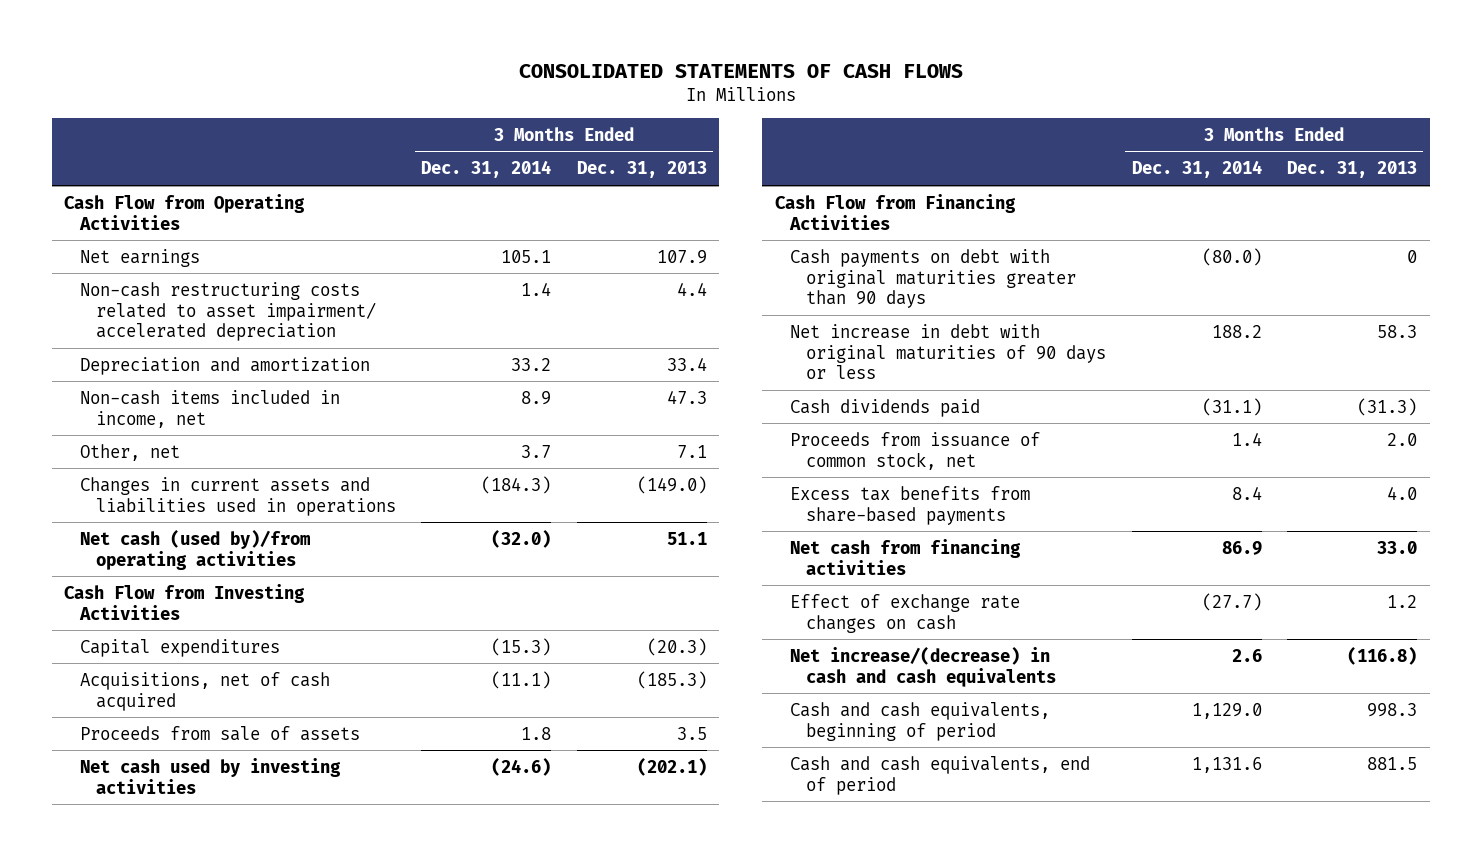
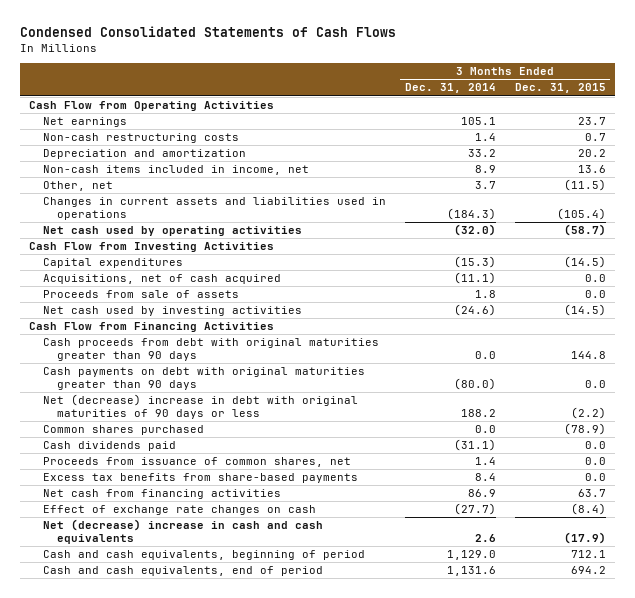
- CONSOLIDATED STATEMENTS OF CASH FLOWS
+ Condensed Consolidated Statements of Cash Flows
- | 3 Months Ended Dec. 31, 2014 | 3 Months Ended Dec. 31, 2013
+ | 3 Months Ended Dec. 31, 2014 | 3 Months Ended Dec. 31, 2015
- Non-cash restructuring costs related to asset impairment/ accelerated depreciation | 1.4 | 4.4
+ Non-cash restructuring costs | 1.4 | 0.7
- Net cash (used by)/from operating activities | (32.0) | 51.1
+ Net cash used by operating activities | (32.0) | (58.7)
+ Cash proceeds from debt with original maturities greater than 90 days | 0.0 | 144.8
- Net increase in debt with original maturities of 90 days or less | 188.2 | 58.3
+ Net (decrease) increase in debt with original maturities of 90 days or less | 188.2 | (2.2)
+ Common shares purchased | 0.0 | (78.9)
- Proceeds from issuance of common stock, net | 1.4 | 2.0
+ Proceeds from issuance of common shares, net | 1.4 | 0.0
- Net increase/(decrease) in cash and cash equivalents | 2.6 | (116.8)
+ Net (decrease) increase in cash and cash equivalents | 2.6 | (17.9)

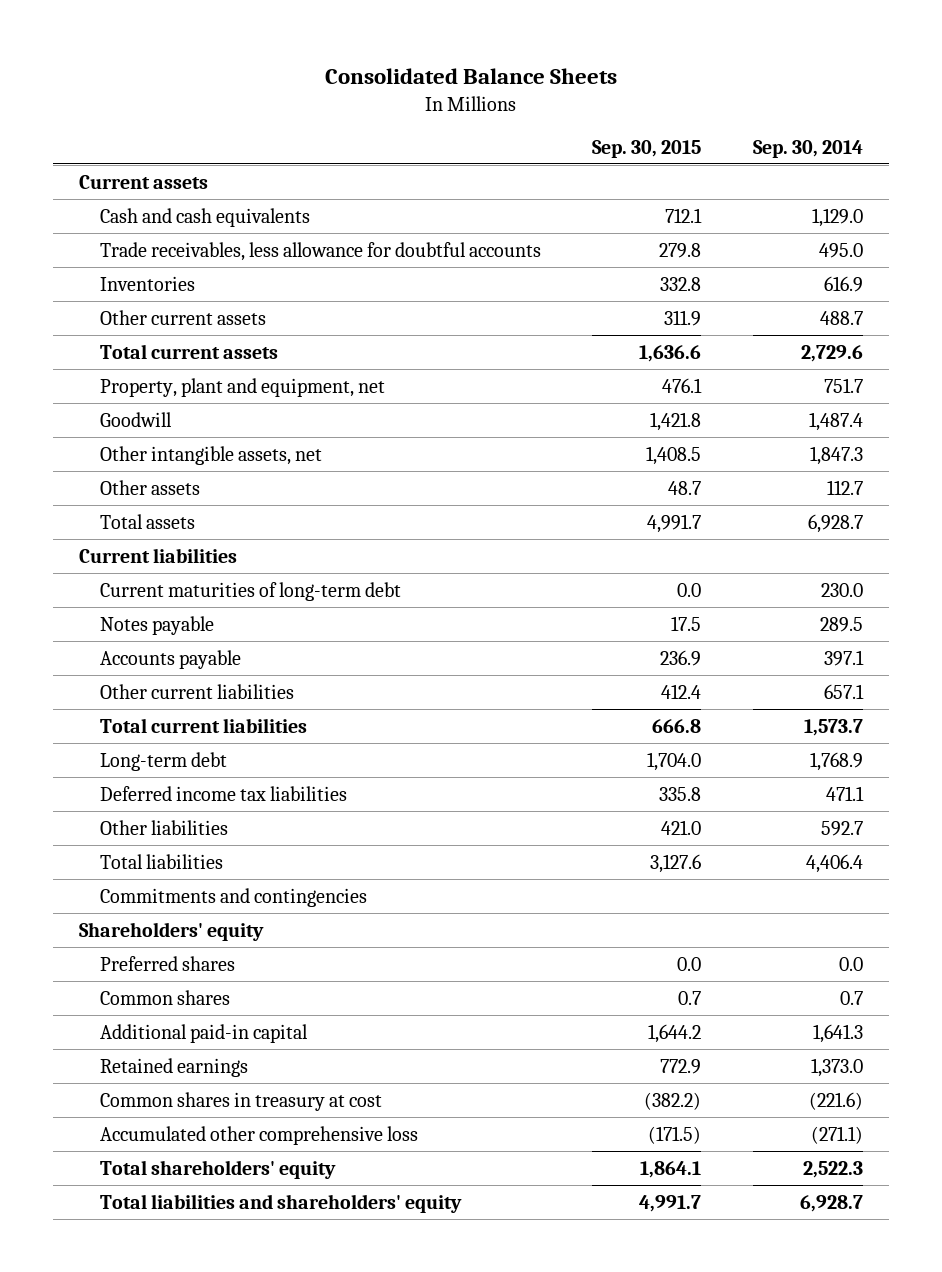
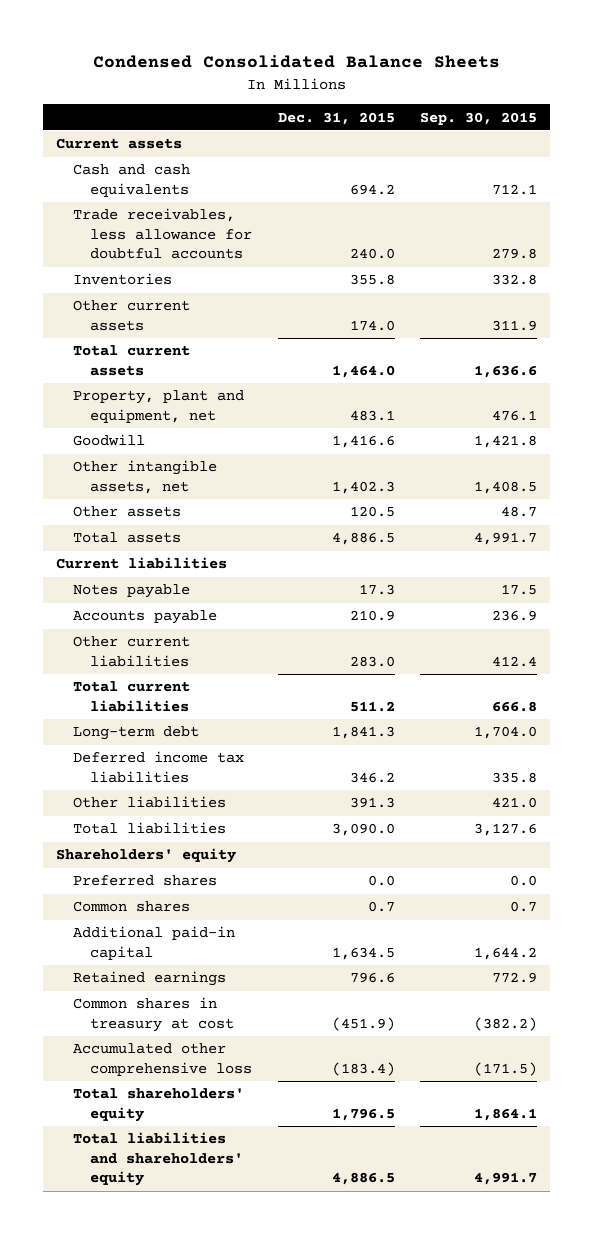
- Consolidated Balance Sheets
+ Condensed Consolidated Balance Sheets
- | Sep. 30, 2015 | Sep. 30, 2014
+ | Dec. 31, 2015 | Sep. 30, 2015
- Current maturities of long-term debt | 0.0 | 230.0
- Commitments and contingencies

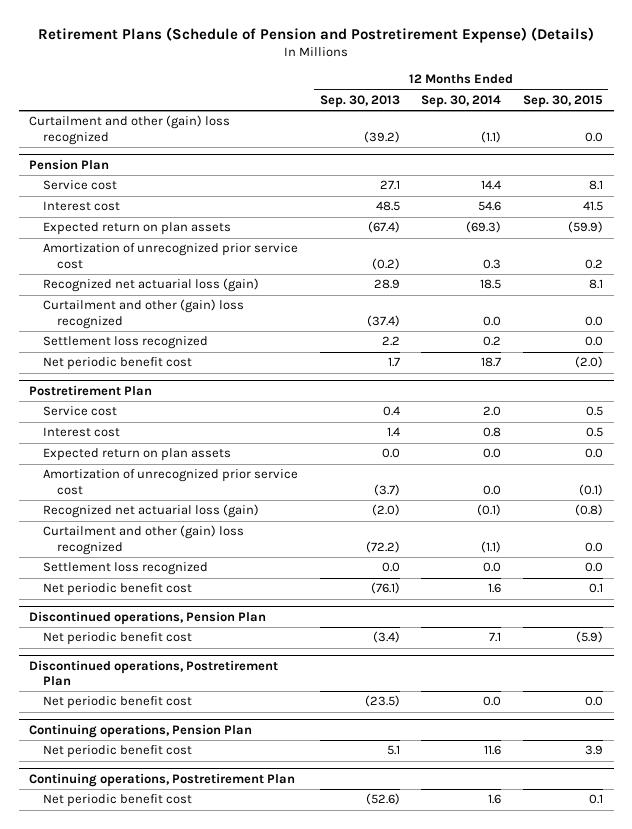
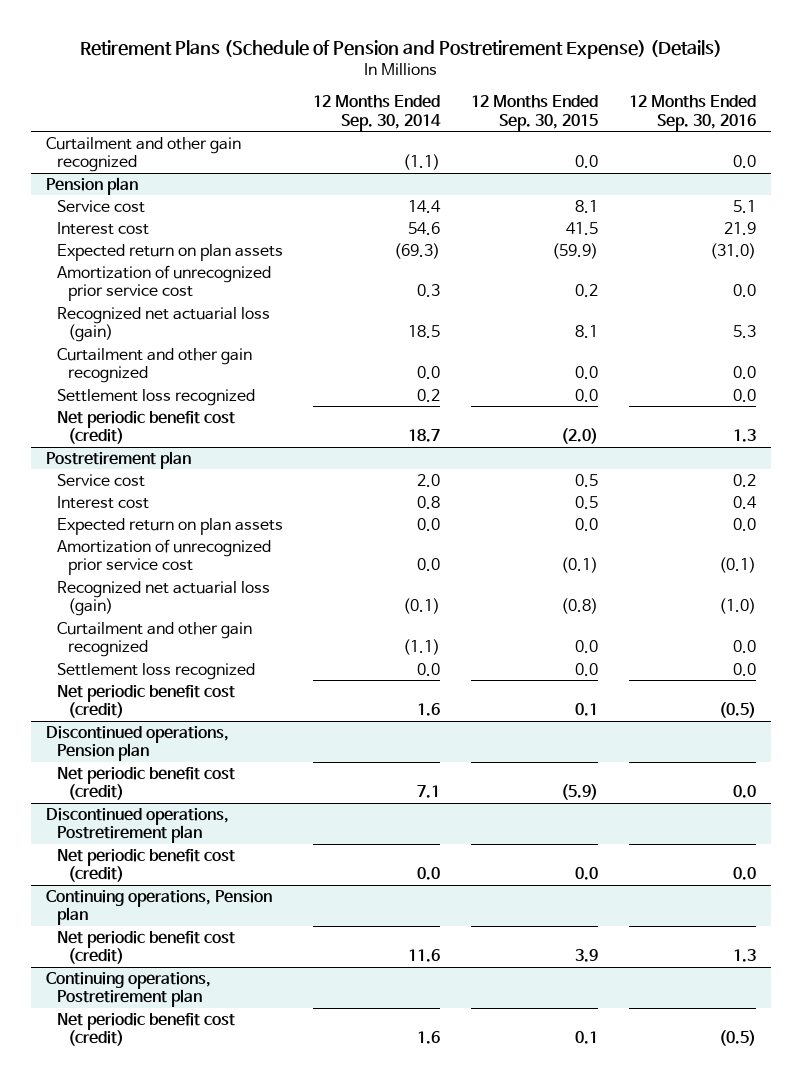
- | 12 Months Ended Sep. 30, 2013 | 12 Months Ended Sep. 30, 2014 | 12 Months Ended Sep. 30, 2015
+ | 12 Months Ended Sep. 30, 2014 | 12 Months Ended Sep. 30, 2015 | 12 Months Ended Sep. 30, 2016
- Curtailment and other (gain) loss recognized | (39.2) | (1.1) | 0.0
- Pension Plan
+ Curtailment and other gain recognized | (1.1) | 0.0 | 0.0
+ Pension plan
- Curtailment and other (gain) loss recognized | (37.4) | 0.0 | 0.0
+ Curtailment and other gain recognized | 0.0 | 0.0 | 0.0
- Net periodic benefit cost | 1.7 | 18.7 | (2.0)
- Postretirement Plan
+ Net periodic benefit cost (credit) | 18.7 | (2.0) | 1.3
+ Postretirement plan
- Curtailment and other (gain) loss recognized | (72.2) | (1.1) | 0.0
+ Curtailment and other gain recognized | (1.1) | 0.0 | 0.0
- Net periodic benefit cost | (76.1) | 1.6 | 0.1
- Discontinued operations, Pension Plan
- Net periodic benefit cost | (3.4) | 7.1 | (5.9)
- Discontinued operations, Postretirement Plan
- Net periodic benefit cost | (23.5) | 0.0 | 0.0
- Continuing operations, Pension Plan
- Net periodic benefit cost | 5.1 | 11.6 | 3.9
- Continuing operations, Postretirement Plan
- Net periodic benefit cost | (52.6) | 1.6 | 0.1
+ Net periodic benefit cost (credit) | 1.6 | 0.1 | (0.5)
+ Discontinued operations, Pension plan
+ Net periodic benefit cost (credit) | 7.1 | (5.9) | 0.0
+ Discontinued operations, Postretirement plan
+ Net periodic benefit cost (credit) | 0.0 | 0.0 | 0.0
+ Continuing operations, Pension plan
+ Net periodic benefit cost (credit) | 11.6 | 3.9 | 1.3
+ Continuing operations, Postretirement plan
+ Net periodic benefit cost (credit) | 1.6 | 0.1 | (0.5)

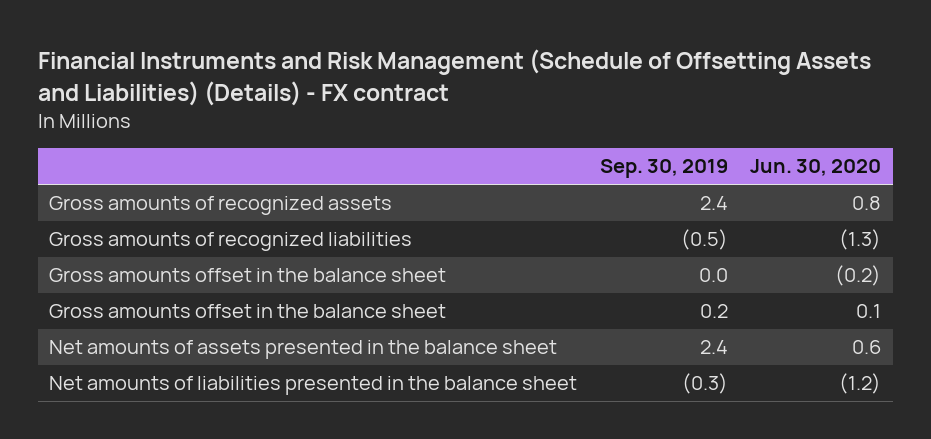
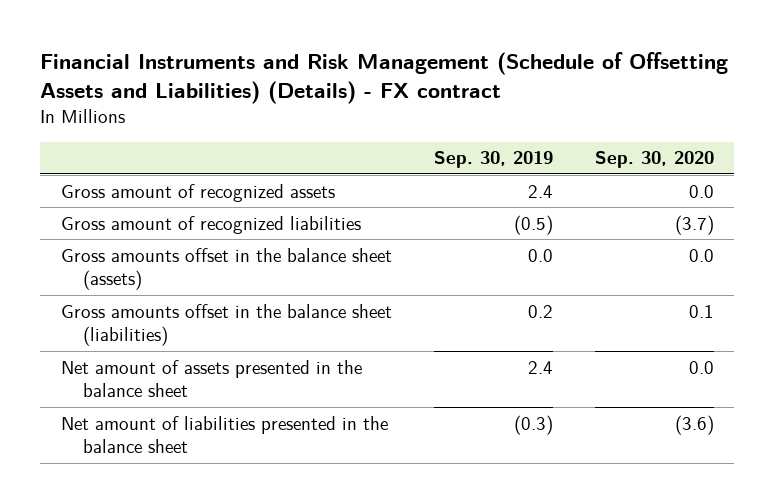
- | Sep. 30, 2019 | Jun. 30, 2020
+ | Sep. 30, 2019 | Sep. 30, 2020
- Gross amounts of recognized assets | 2.4 | 0.8
- Gross amounts of recognized liabilities | (0.5) | (1.3)
- Gross amounts offset in the balance sheet | 0.0 | (0.2)
- Gross amounts offset in the balance sheet | 0.2 | 0.1
- Net amounts of assets presented in the balance sheet | 2.4 | 0.6
- Net amounts of liabilities presented in the balance sheet | (0.3) | (1.2)
+ Gross amount of recognized assets | 2.4 | 0.0
+ Gross amount of recognized liabilities | (0.5) | (3.7)
+ Gross amounts offset in the balance sheet (assets) | 0.0 | 0.0
+ Gross amounts offset in the balance sheet (liabilities) | 0.2 | 0.1
+ Net amount of assets presented in the balance sheet | 2.4 | 0.0
+ Net amount of liabilities presented in the balance sheet | (0.3) | (3.6)

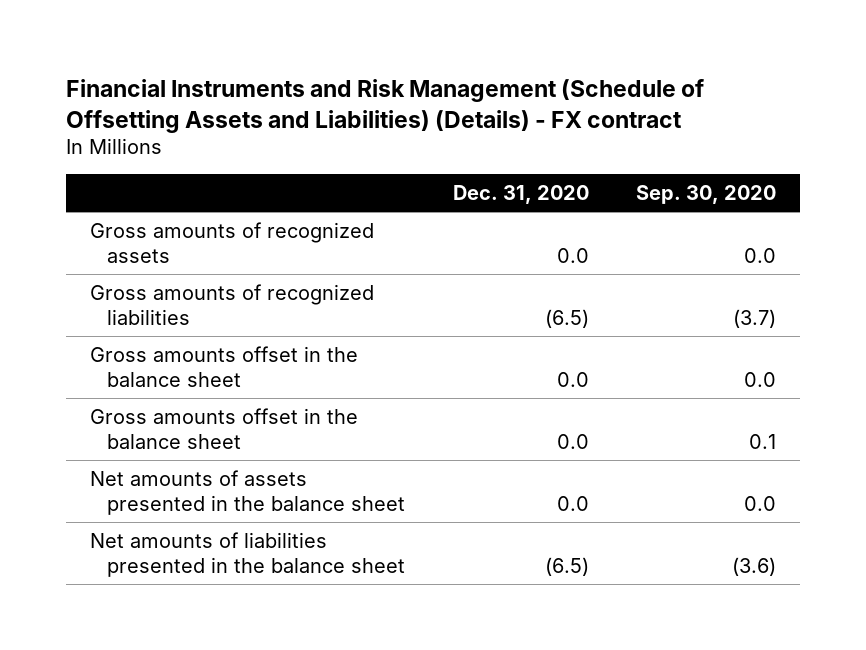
- | Sep. 30, 2019 | Sep. 30, 2020
+ | Dec. 31, 2020 | Sep. 30, 2020
- Gross amount of recognized assets | 2.4 | 0.0
- Gross amount of recognized liabilities | (0.5) | (3.7)
- Gross amounts offset in the balance sheet (assets) | 0.0 | 0.0
- Gross amounts offset in the balance sheet (liabilities) | 0.2 | 0.1
- Net amount of assets presented in the balance sheet | 2.4 | 0.0
- Net amount of liabilities presented in the balance sheet | (0.3) | (3.6)
+ Gross amounts of recognized assets | 0.0 | 0.0
+ Gross amounts of recognized liabilities | (6.5) | (3.7)
+ Gross amounts offset in the balance sheet | 0.0 | 0.0
+ Gross amounts offset in the balance sheet | 0.0 | 0.1
+ Net amounts of assets presented in the balance sheet | 0.0 | 0.0
+ Net amounts of liabilities presented in the balance sheet | (6.5) | (3.6)

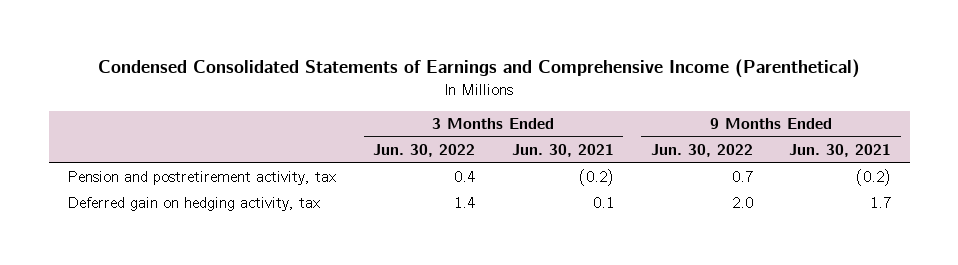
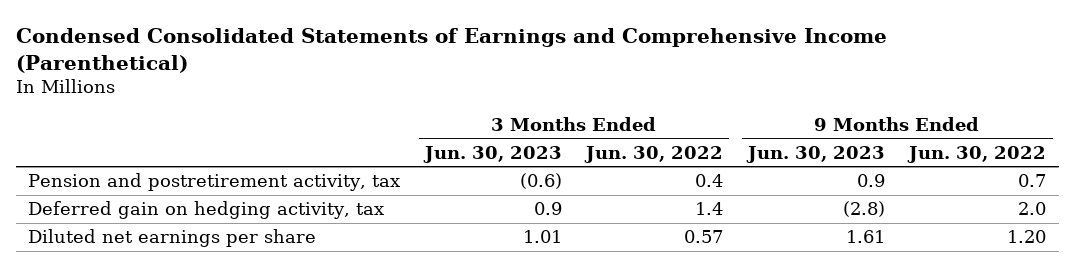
- | 3 Months Ended Jun. 30, 2022 | 3 Months Ended Jun. 30, 2021 | 9 Months Ended Jun. 30, 2022 | 9 Months Ended Jun. 30, 2021
+ | 3 Months Ended Jun. 30, 2023 | 3 Months Ended Jun. 30, 2022 | 9 Months Ended Jun. 30, 2023 | 9 Months Ended Jun. 30, 2022
+ Diluted net earnings per share | 1.01 | 0.57 | 1.61 | 1.20

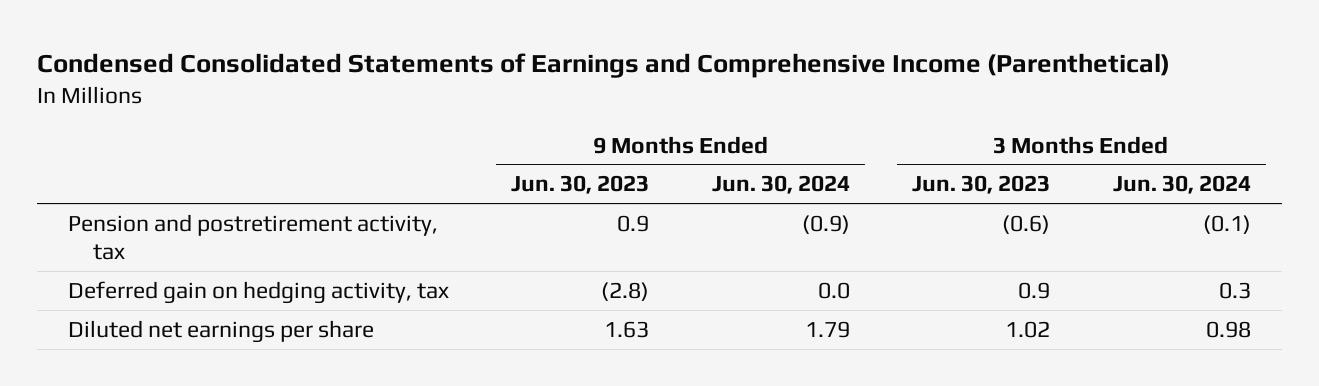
- | 3 Months Ended Jun. 30, 2023 | 3 Months Ended Jun. 30, 2022 | 9 Months Ended Jun. 30, 2023 | 9 Months Ended Jun. 30, 2022
+ | 9 Months Ended Jun. 30, 2023 | 9 Months Ended Jun. 30, 2024 | 3 Months Ended Jun. 30, 2023 | 3 Months Ended Jun. 30, 2024
- Diluted net earnings per share | 1.01 | 0.57 | 1.61 | 1.20
+ Diluted net earnings per share | 1.63 | 1.79 | 1.02 | 0.98

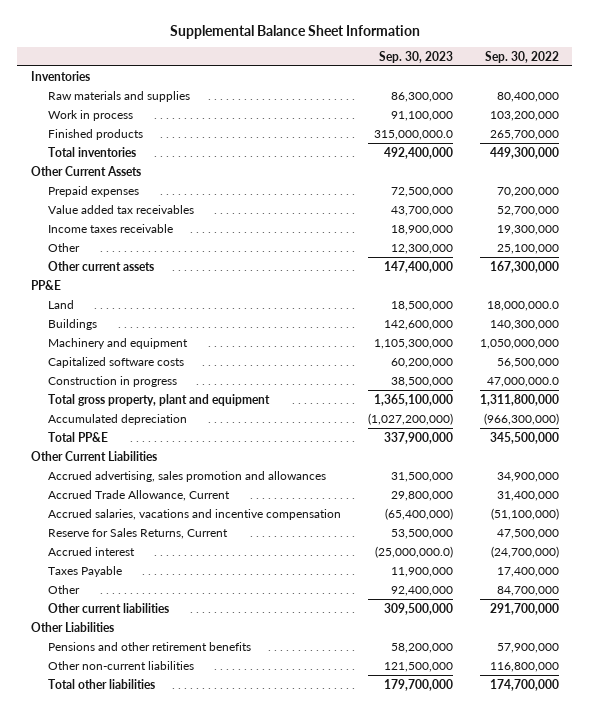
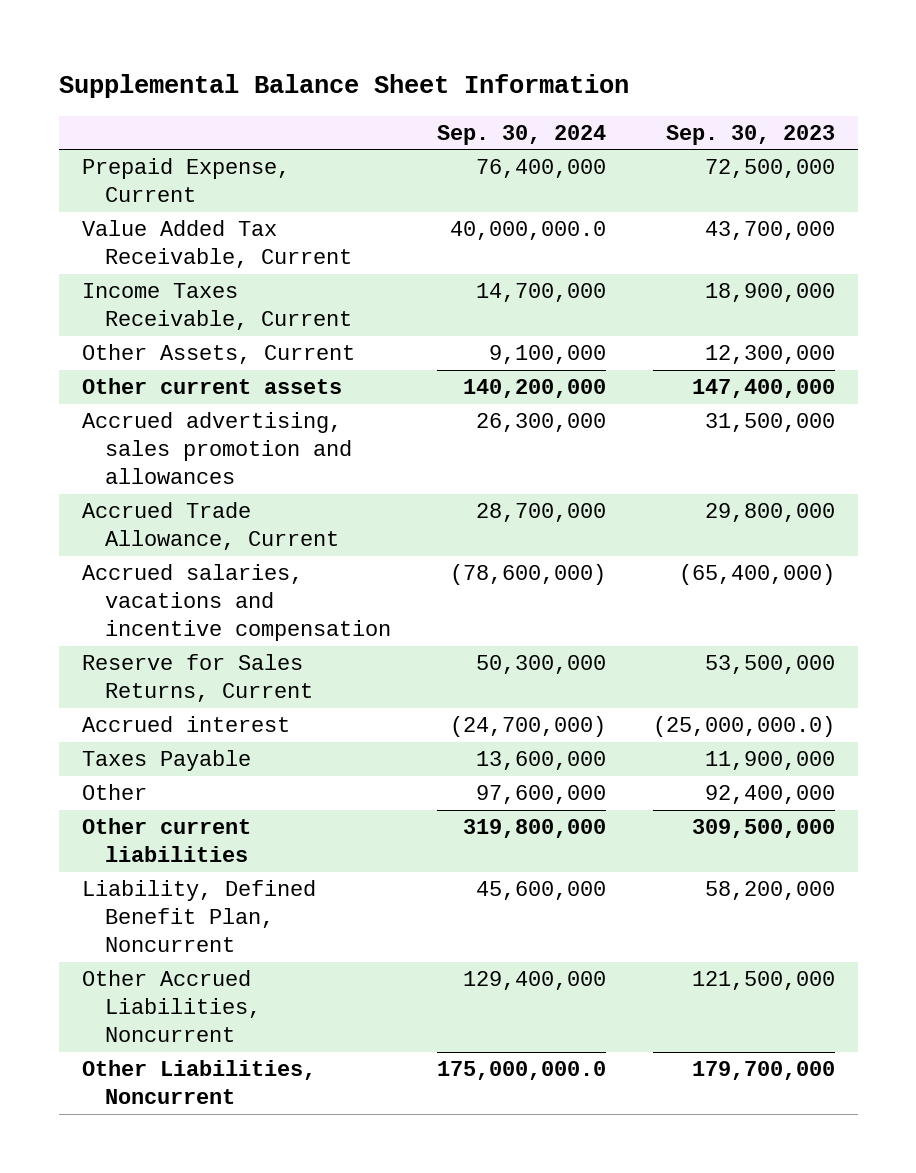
- | Sep. 30, 2023 | Sep. 30, 2022
+ | Sep. 30, 2024 | Sep. 30, 2023
- Inventories
- Raw materials and supplies | 86,300,000 | 80,400,000
- Work in process | 91,100,000 | 103,200,000
- Finished products | 315,000,000.0 | 265,700,000
- Total inventories | 492,400,000 | 449,300,000
- Other Current Assets
- Prepaid expenses | 72,500,000 | 70,200,000
- Value added tax receivables | 43,700,000 | 52,700,000
- Income taxes receivable | 18,900,000 | 19,300,000
- Other | 12,300,000 | 25,100,000
+ Prepaid Expense, Current | 76,400,000 | 72,500,000
+ Value Added Tax Receivable, Current | 40,000,000.0 | 43,700,000
+ Income Taxes Receivable, Current | 14,700,000 | 18,900,000
+ Other Assets, Current | 9,100,000 | 12,300,000
- PP&E
- Land | 18,500,000 | 18,000,000.0
- Buildings | 142,600,000 | 140,300,000
- Machinery and equipment | 1,105,300,000 | 1,050,000,000
- Capitalized software costs | 60,200,000 | 56,500,000
- Construction in progress | 38,500,000 | 47,000,000.0
- Total gross property, plant and equipment | 1,365,100,000 | 1,311,800,000
- Accumulated depreciation | (1,027,200,000) | (966,300,000)
- Total PP&E | 337,900,000 | 345,500,000
- Other Current Liabilities
- Other Liabilities
- Pensions and other retirement benefits | 58,200,000 | 57,900,000
- Other non-current liabilities | 121,500,000 | 116,800,000
- Total other liabilities | 179,700,000 | 174,700,000
+ Liability, Defined Benefit Plan, Noncurrent | 45,600,000 | 58,200,000
+ Other Accrued Liabilities, Noncurrent | 129,400,000 | 121,500,000
+ Other Liabilities, Noncurrent | 175,000,000.0 | 179,700,000

